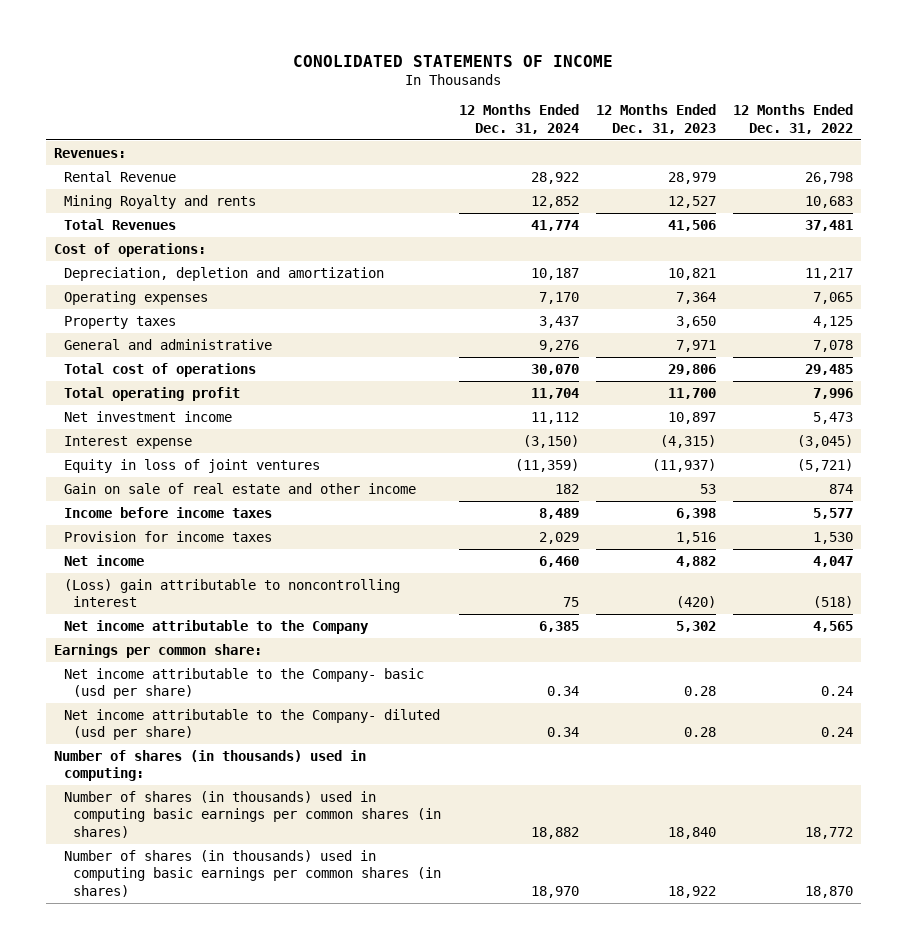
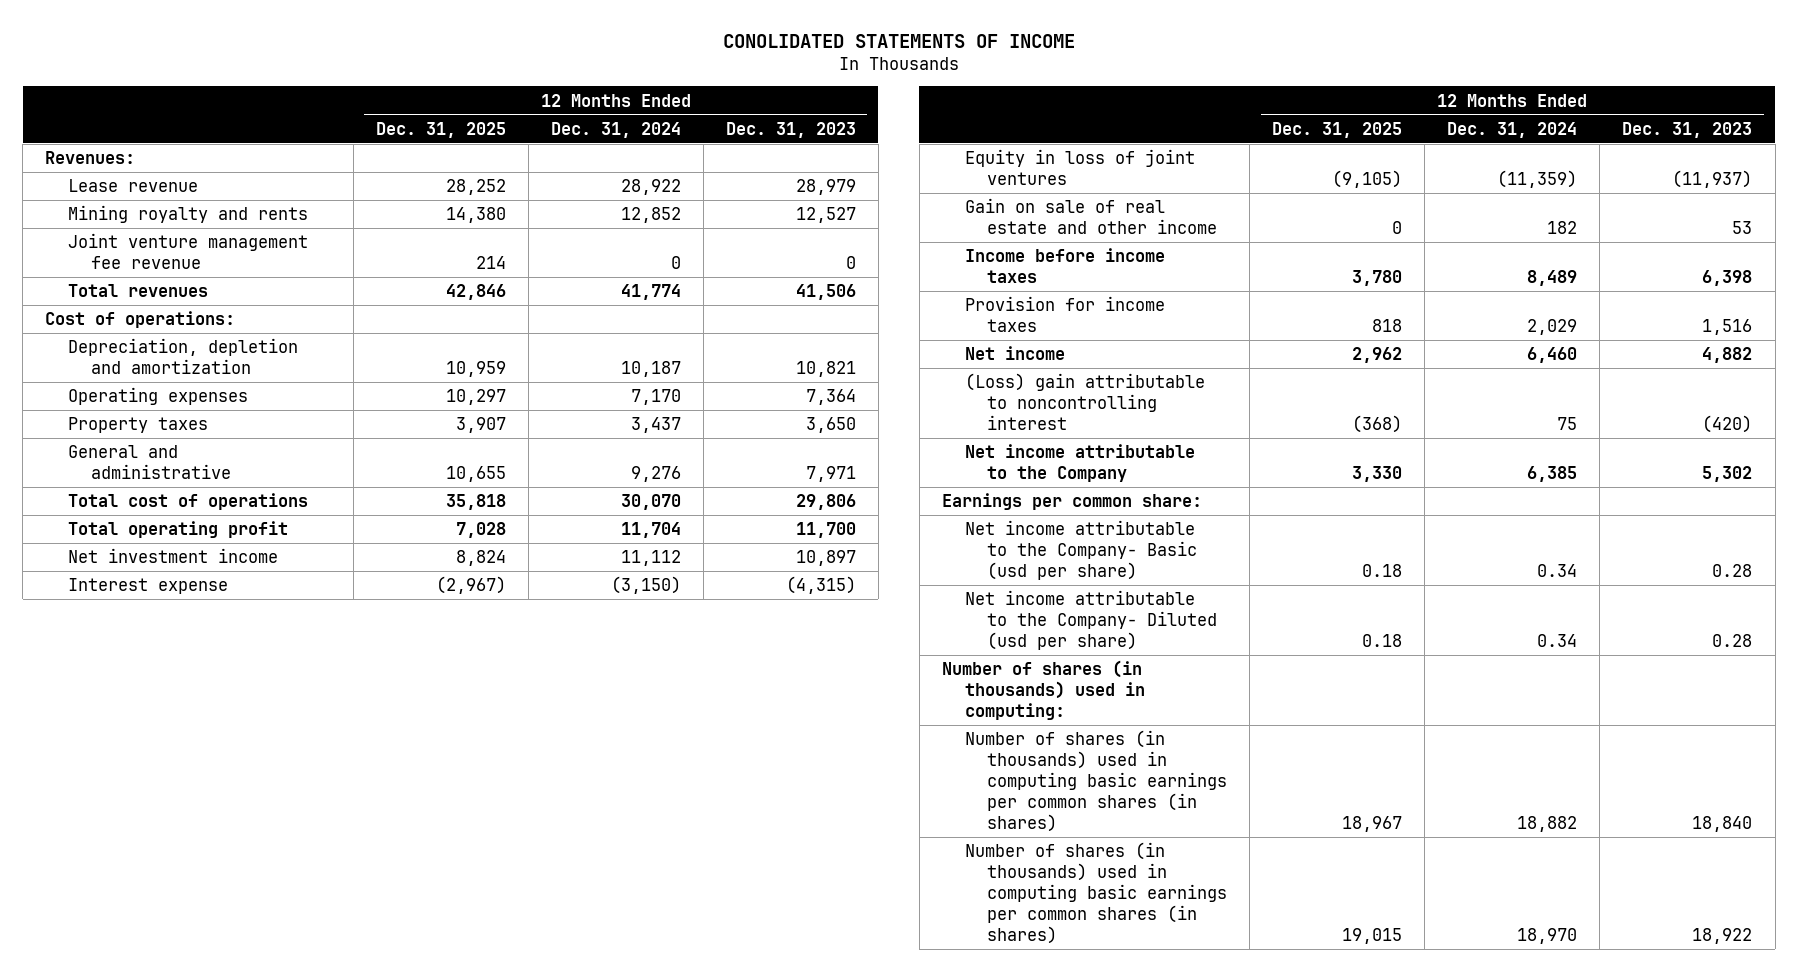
- | 12 Months Ended Dec. 31, 2024 | 12 Months Ended Dec. 31, 2023 | 12 Months Ended Dec. 31, 2022
+ | 12 Months Ended Dec. 31, 2025 | 12 Months Ended Dec. 31, 2024 | 12 Months Ended Dec. 31, 2023
- Rental Revenue | 28,922 | 28,979 | 26,798
- Mining Royalty and rents | 12,852 | 12,527 | 10,683
- Total Revenues | 41,774 | 41,506 | 37,481
+ Lease revenue | 28,252 | 28,922 | 28,979
+ Mining royalty and rents | 14,380 | 12,852 | 12,527
+ Joint venture management fee revenue | 214 | 0 | 0
+ Total revenues | 42,846 | 41,774 | 41,506
- Net income attributable to the Company- basic (usd per share) | 0.34 | 0.28 | 0.24
- Net income attributable to the Company- diluted (usd per share) | 0.34 | 0.28 | 0.24
+ Net income attributable to the Company- Basic (usd per share) | 0.18 | 0.34 | 0.28
+ Net income attributable to the Company- Diluted (usd per share) | 0.18 | 0.34 | 0.28

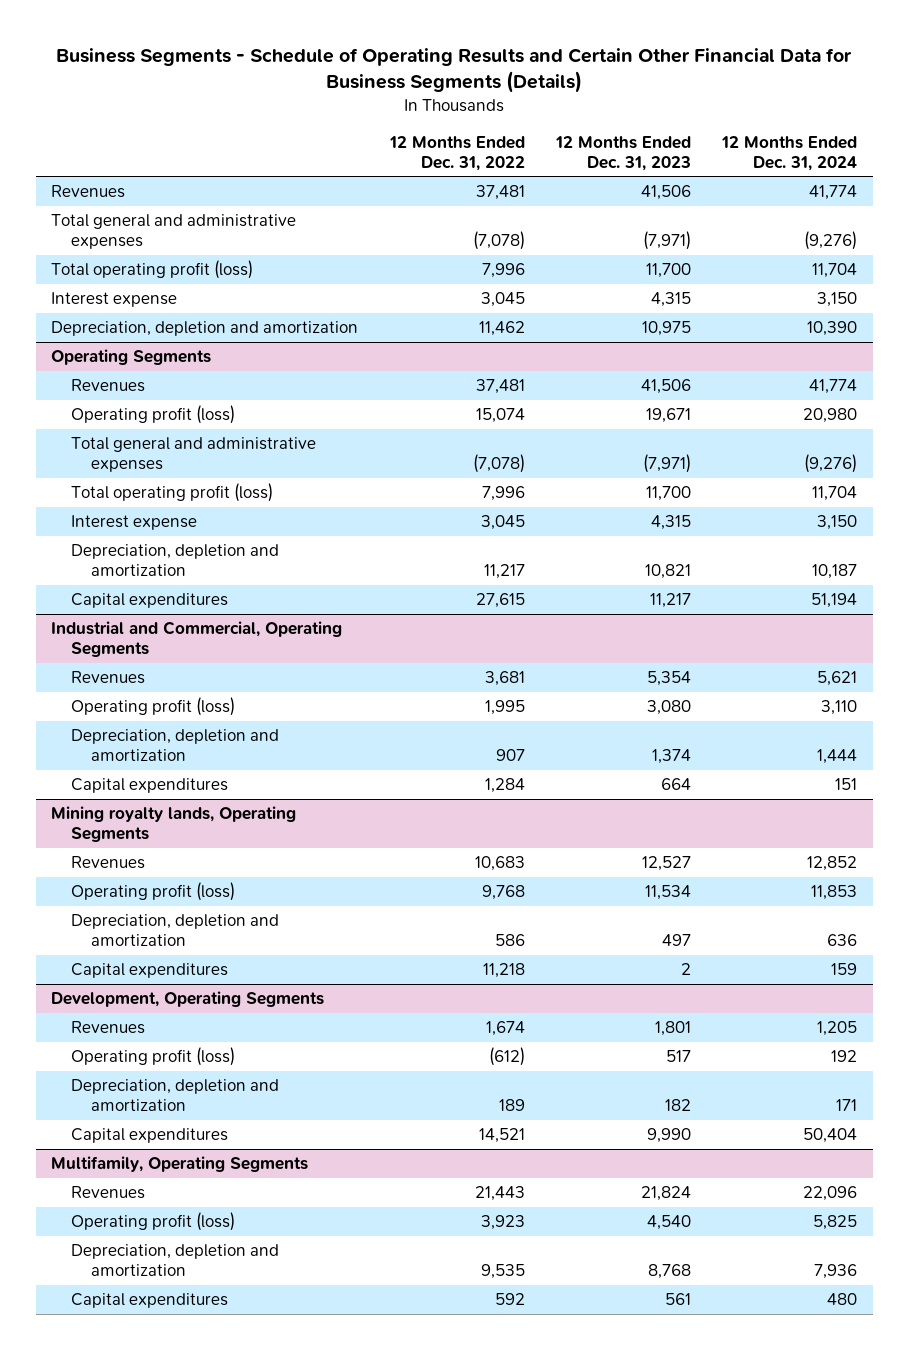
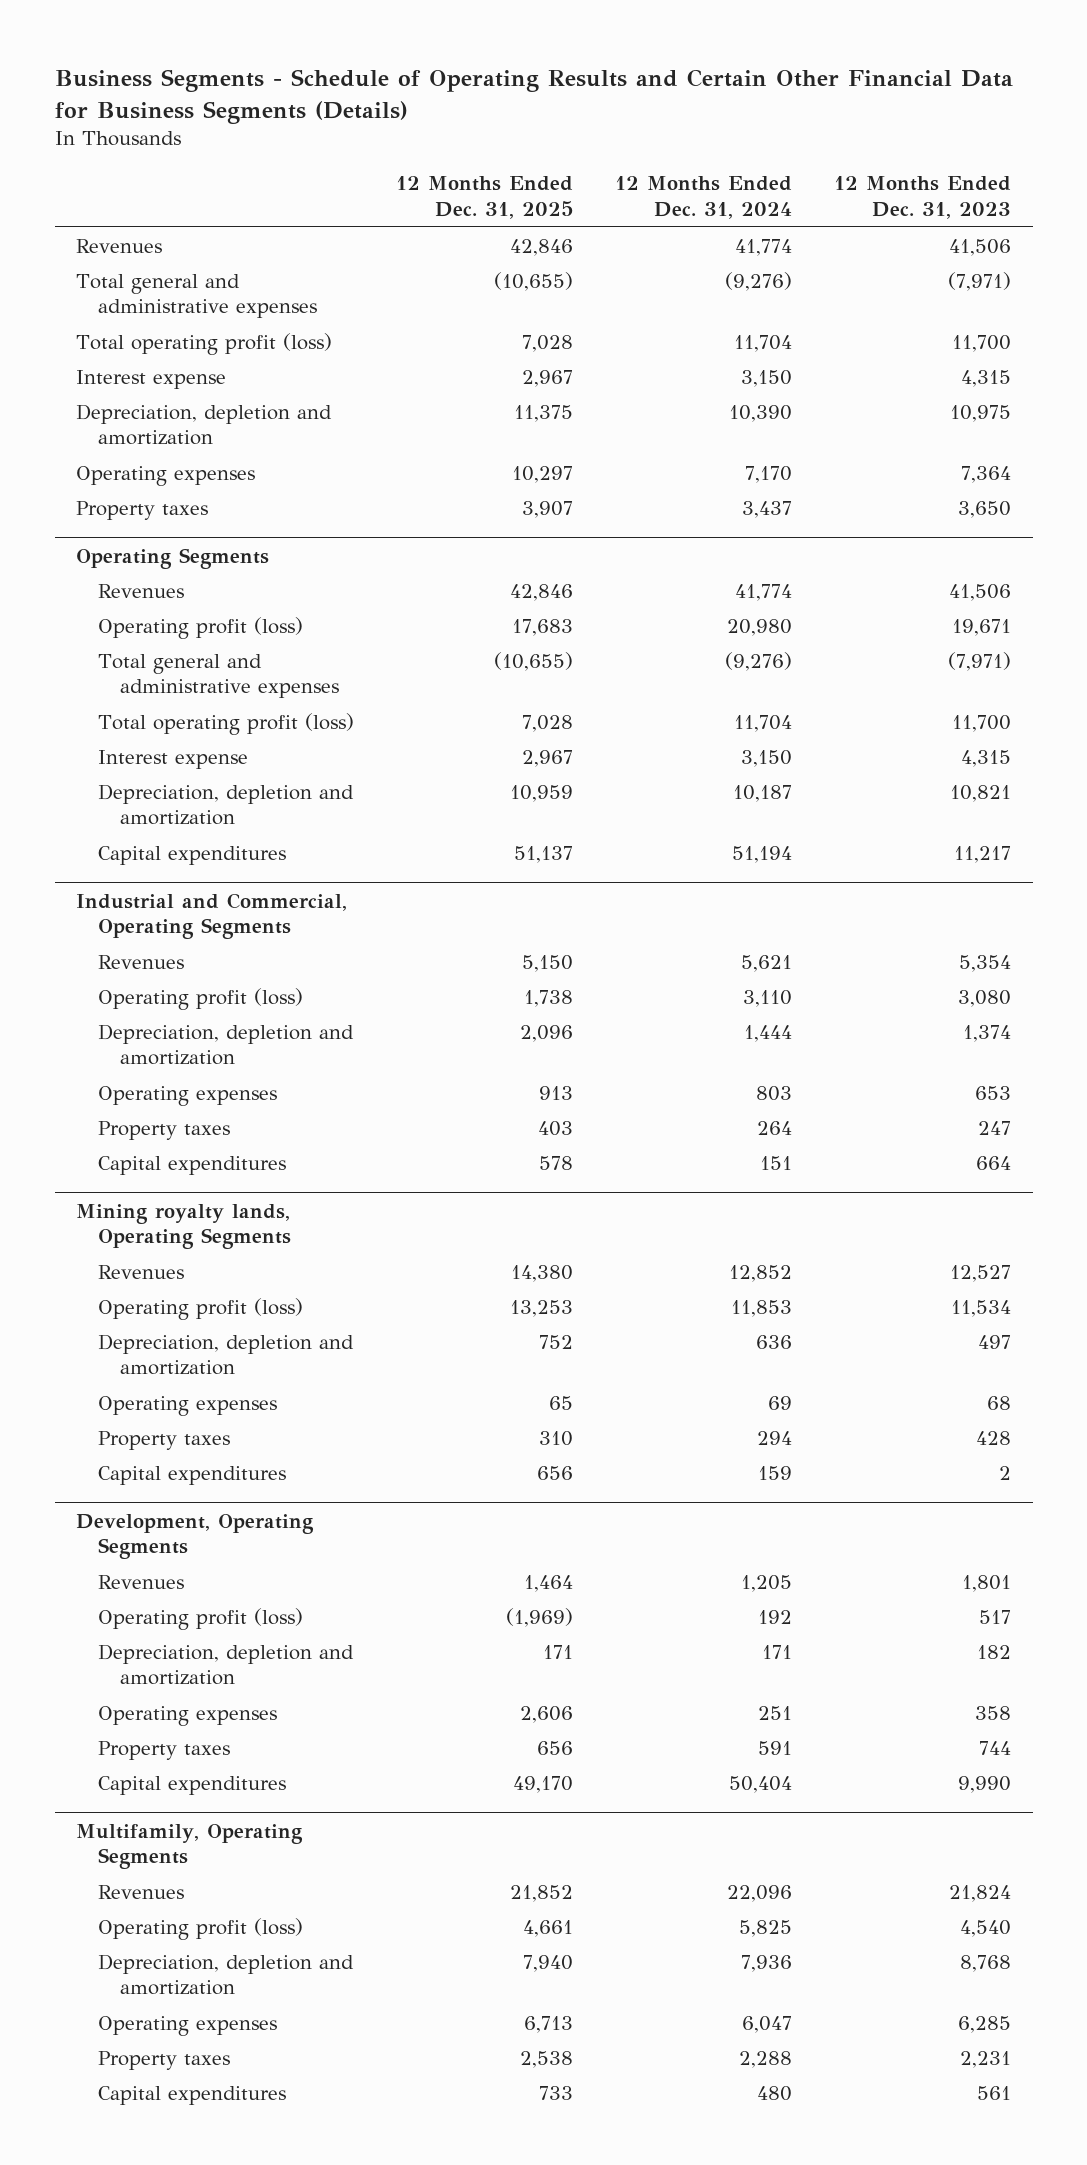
- | 12 Months Ended Dec. 31, 2022 | 12 Months Ended Dec. 31, 2023 | 12 Months Ended Dec. 31, 2024
+ | 12 Months Ended Dec. 31, 2025 | 12 Months Ended Dec. 31, 2024 | 12 Months Ended Dec. 31, 2023
+ Operating expenses | 10,297 | 7,170 | 7,364
+ Property taxes | 3,907 | 3,437 | 3,650
@ Industrial and Commercial, Operating Segments
+ Operating expenses | 913 | 803 | 653
+ Property taxes | 403 | 264 | 247
@ Mining royalty lands, Operating Segments
+ Operating expenses | 65 | 69 | 68
+ Property taxes | 310 | 294 | 428
@ Development, Operating Segments
+ Operating expenses | 2,606 | 251 | 358
+ Property taxes | 656 | 591 | 744
@ Multifamily, Operating Segments
+ Operating expenses | 6,713 | 6,047 | 6,285
+ Property taxes | 2,538 | 2,288 | 2,231

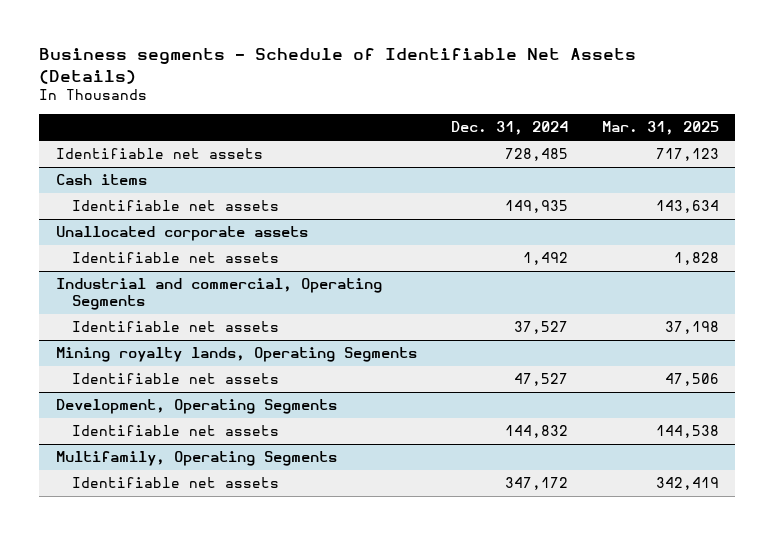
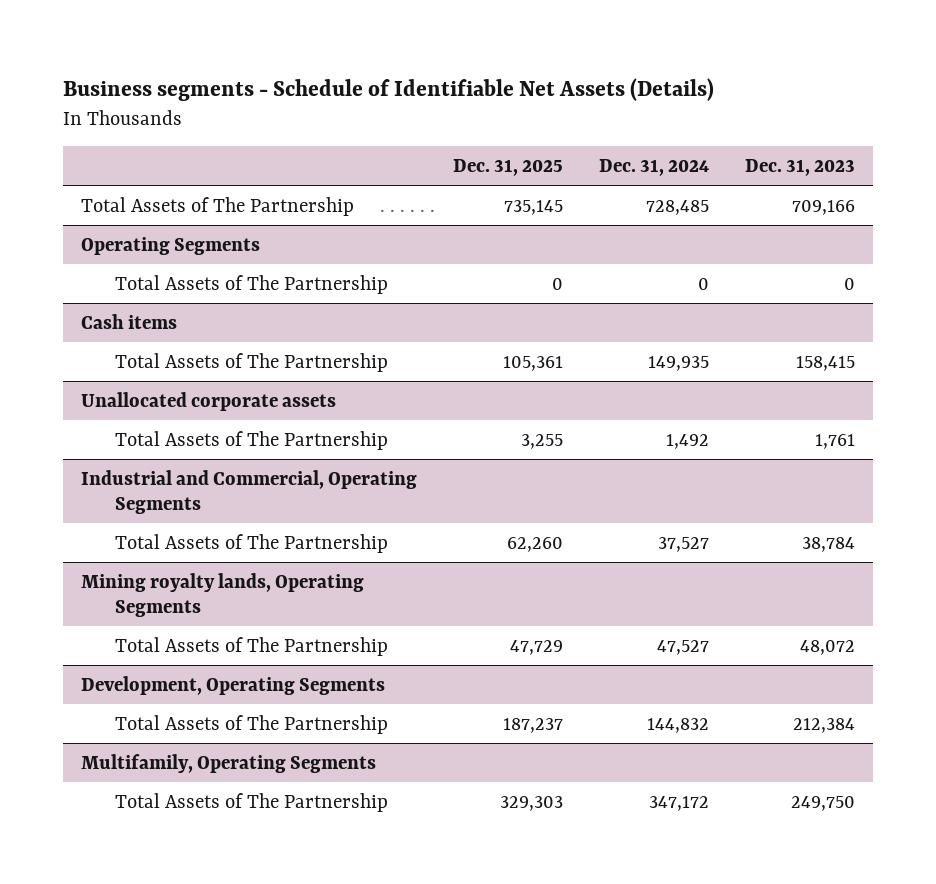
- | Dec. 31, 2024 | Mar. 31, 2025
+ | Dec. 31, 2025 | Dec. 31, 2024 | Dec. 31, 2023
- Identifiable net assets | 728,485 | 717,123
+ Total Assets of The Partnership | 735,145 | 728,485 | 709,166
+ Operating Segments
+ Total Assets of The Partnership | 0 | 0 | 0
@ Cash items
- Identifiable net assets | 149,935 | 143,634
+ Total Assets of The Partnership | 105,361 | 149,935 | 158,415
@ Unallocated corporate assets
- Identifiable net assets | 1,492 | 1,828
- Industrial and commercial, Operating Segments
- Identifiable net assets | 37,527 | 37,198
@ Unallocated corporate assets
+ Total Assets of The Partnership | 3,255 | 1,492 | 1,761
+ Industrial and Commercial, Operating Segments
+ Total Assets of The Partnership | 62,260 | 37,527 | 38,784
@ Mining royalty lands, Operating Segments
- Identifiable net assets | 47,527 | 47,506
+ Total Assets of The Partnership | 47,729 | 47,527 | 48,072
@ Development, Operating Segments
- Identifiable net assets | 144,832 | 144,538
+ Total Assets of The Partnership | 187,237 | 144,832 | 212,384
@ Multifamily, Operating Segments
- Identifiable net assets | 347,172 | 342,419
+ Total Assets of The Partnership | 329,303 | 347,172 | 249,750

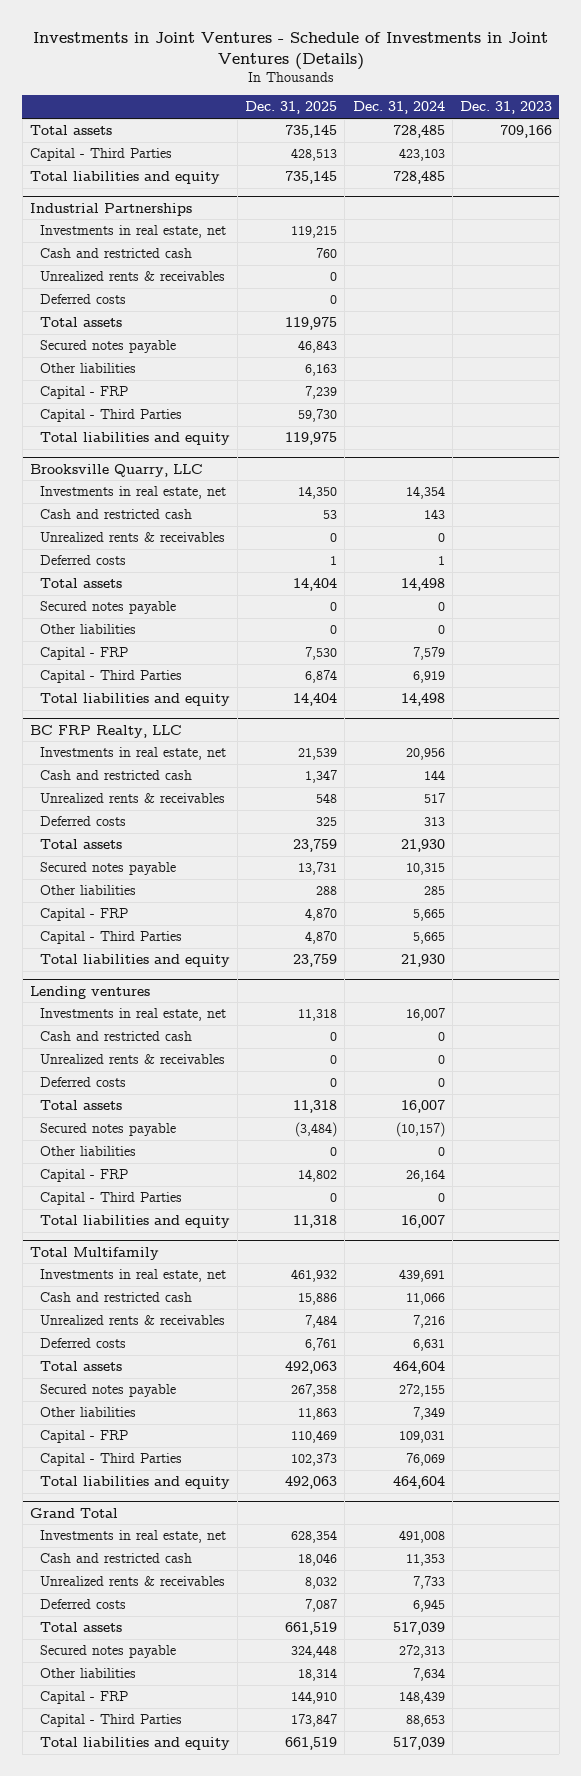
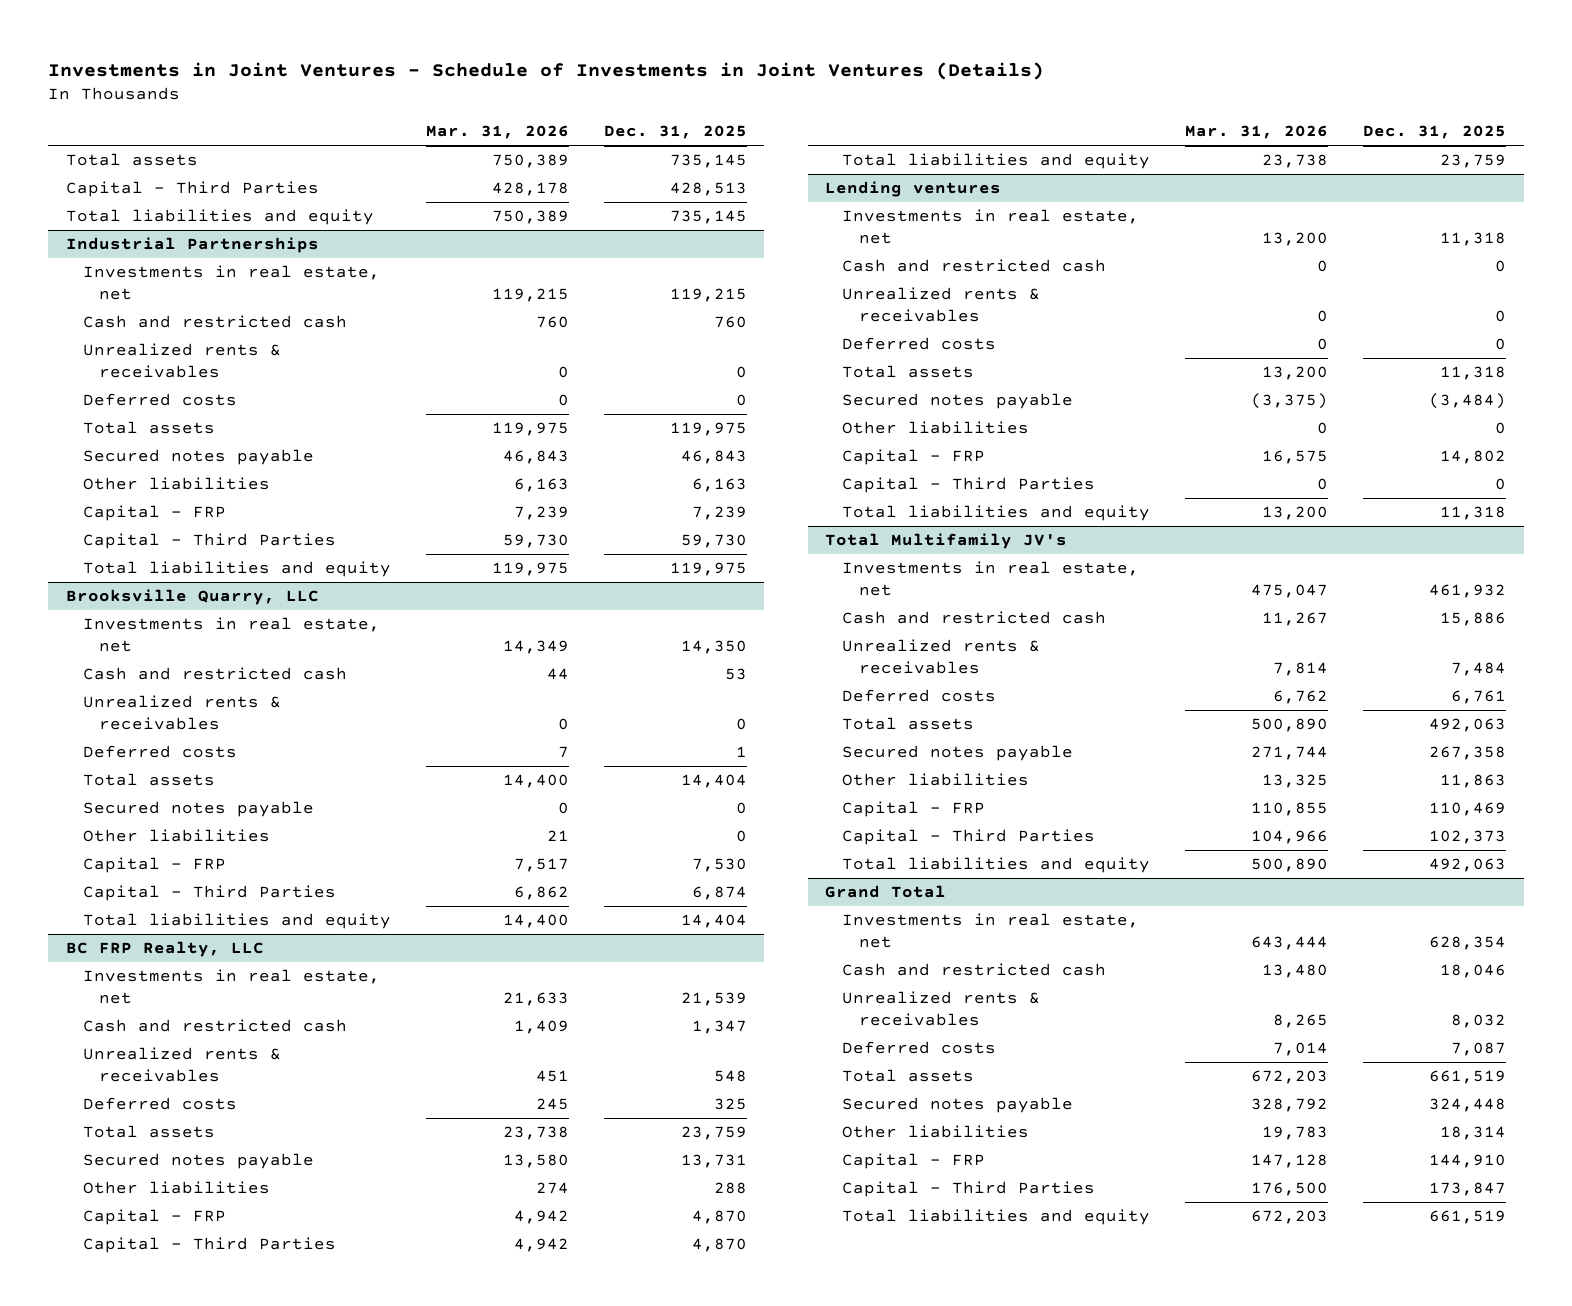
- | Dec. 31, 2025 | Dec. 31, 2024 | Dec. 31, 2023
+ | Mar. 31, 2026 | Dec. 31, 2025
- Total Multifamily
+ Total Multifamily JV's

